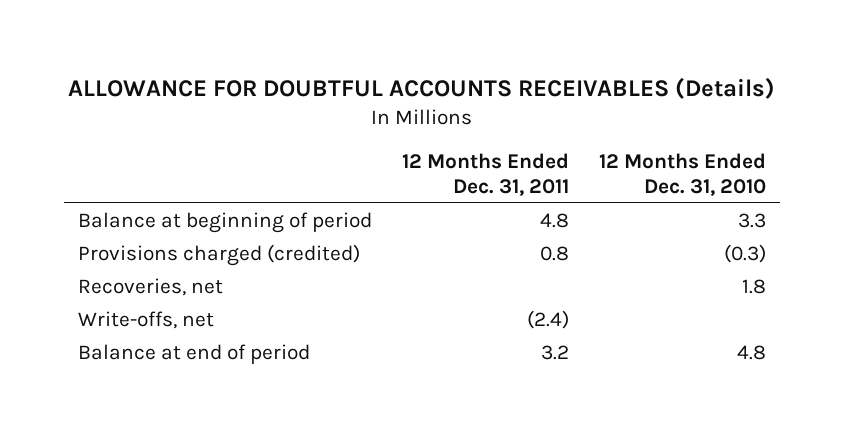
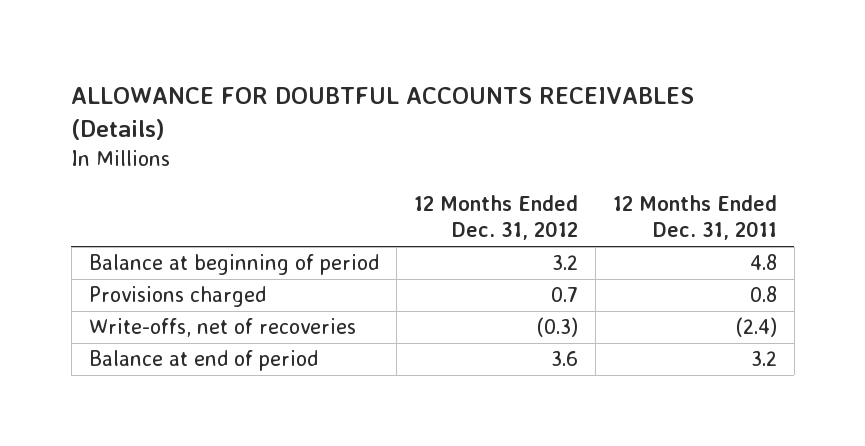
- | 12 Months Ended Dec. 31, 2011 | 12 Months Ended Dec. 31, 2010
+ | 12 Months Ended Dec. 31, 2012 | 12 Months Ended Dec. 31, 2011
- Provisions charged (credited) | 0.8 | (0.3)
- Recoveries, net | | 1.8
- Write-offs, net | (2.4) |
+ Provisions charged | 0.7 | 0.8
+ Write-offs, net of recoveries | (0.3) | (2.4)

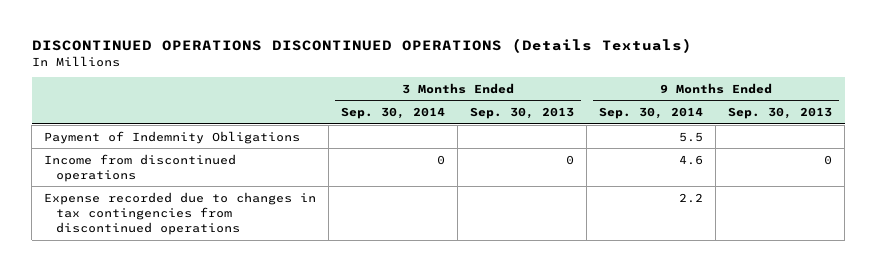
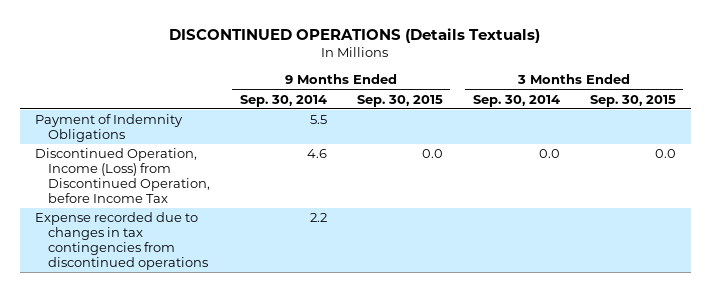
- DISCONTINUED OPERATIONS DISCONTINUED OPERATIONS (Details Textuals)
+ DISCONTINUED OPERATIONS (Details Textuals)
- | 3 Months Ended Sep. 30, 2014 | 3 Months Ended Sep. 30, 2013 | 9 Months Ended Sep. 30, 2014 | 9 Months Ended Sep. 30, 2013
+ | 9 Months Ended Sep. 30, 2014 | 9 Months Ended Sep. 30, 2015 | 3 Months Ended Sep. 30, 2014 | 3 Months Ended Sep. 30, 2015
- Income from discontinued operations | 0 | 0 | 4.6 | 0
+ Discontinued Operation, Income (Loss) from Discontinued Operation, before Income Tax | 4.6 | 0.0 | 0.0 | 0.0

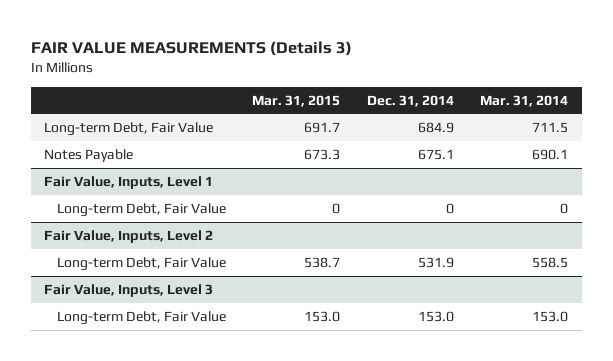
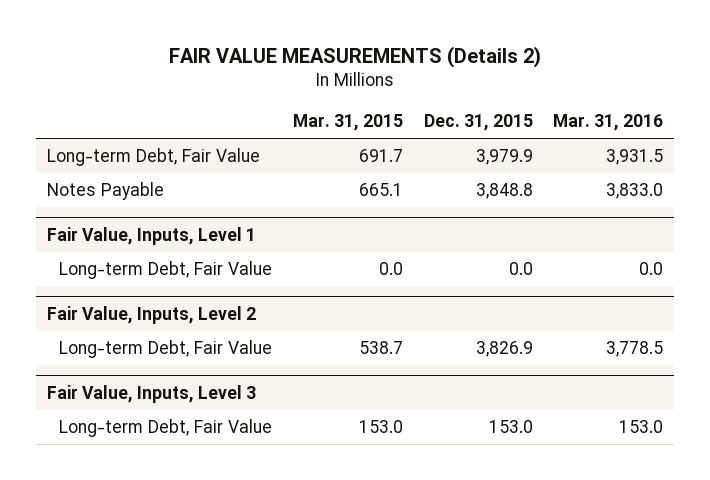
- FAIR VALUE MEASUREMENTS (Details 3)
+ FAIR VALUE MEASUREMENTS (Details 2)
- | Mar. 31, 2015 | Dec. 31, 2014 | Mar. 31, 2014
+ | Mar. 31, 2015 | Dec. 31, 2015 | Mar. 31, 2016
- Notes Payable | 673.3 | 675.1 | 690.1
+ Notes Payable | 665.1 | 3,848.8 | 3,833.0
@ Fair Value, Inputs, Level 1
- Long-term Debt, Fair Value | 0 | 0 | 0
+ Long-term Debt, Fair Value | 0.0 | 0.0 | 0.0

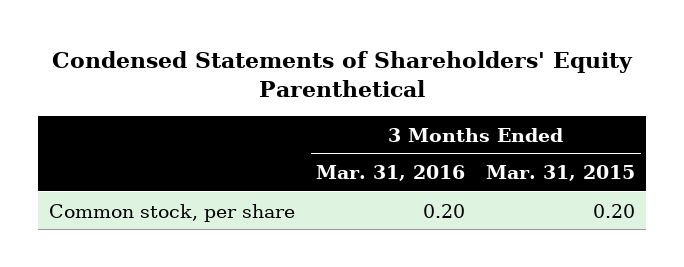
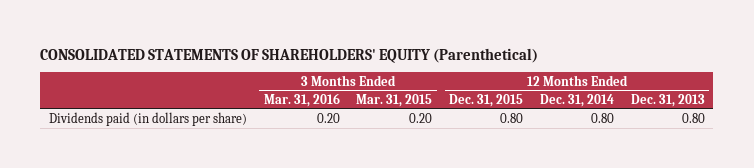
- Condensed Statements of Shareholders' Equity Parenthetical
+ CONSOLIDATED STATEMENTS OF SHAREHOLDERS' EQUITY (Parenthetical)
- | 3 Months Ended Mar. 31, 2016 | 3 Months Ended Mar. 31, 2015
+ | 3 Months Ended Mar. 31, 2016 | 3 Months Ended Mar. 31, 2015 | 12 Months Ended Dec. 31, 2015 | 12 Months Ended Dec. 31, 2014 | 12 Months Ended Dec. 31, 2013
- Common stock, per share | 0.20 | 0.20
+ Dividends paid (in dollars per share) | 0.20 | 0.20 | 0.80 | 0.80 | 0.80

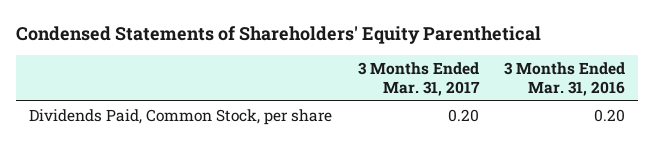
- CONSOLIDATED STATEMENTS OF SHAREHOLDERS' EQUITY (Parenthetical)
+ Condensed Statements of Shareholders' Equity Parenthetical
- | 3 Months Ended Mar. 31, 2016 | 3 Months Ended Mar. 31, 2015 | 12 Months Ended Dec. 31, 2015 | 12 Months Ended Dec. 31, 2014 | 12 Months Ended Dec. 31, 2013
+ | 3 Months Ended Mar. 31, 2017 | 3 Months Ended Mar. 31, 2016
- Dividends paid (in dollars per share) | 0.20 | 0.20 | 0.80 | 0.80 | 0.80
+ Dividends Paid, Common Stock, per share | 0.20 | 0.20

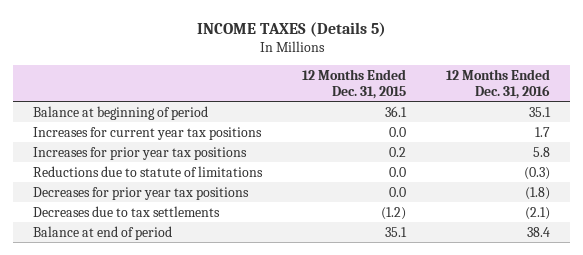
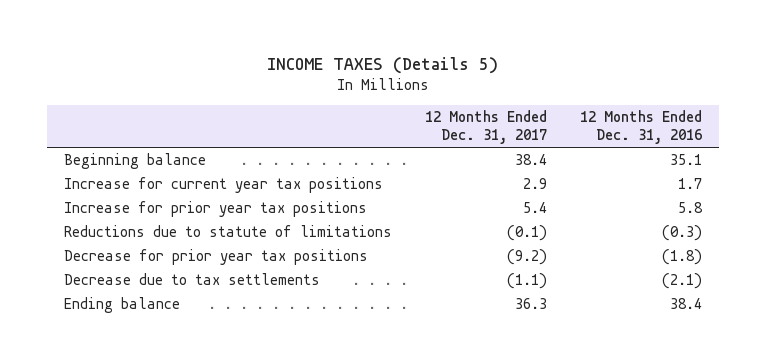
- | 12 Months Ended Dec. 31, 2015 | 12 Months Ended Dec. 31, 2016
+ | 12 Months Ended Dec. 31, 2017 | 12 Months Ended Dec. 31, 2016
- Balance at beginning of period | 36.1 | 35.1
- Increases for current year tax positions | 0.0 | 1.7
- Increases for prior year tax positions | 0.2 | 5.8
+ Beginning balance | 38.4 | 35.1
+ Increase for current year tax positions | 2.9 | 1.7
+ Increase for prior year tax positions | 5.4 | 5.8
- Decreases for prior year tax positions | 0.0 | (1.8)
- Decreases due to tax settlements | (1.2) | (2.1)
- Balance at end of period | 35.1 | 38.4
+ Decrease for prior year tax positions | (9.2) | (1.8)
+ Decrease due to tax settlements | (1.1) | (2.1)
+ Ending balance | 36.3 | 38.4

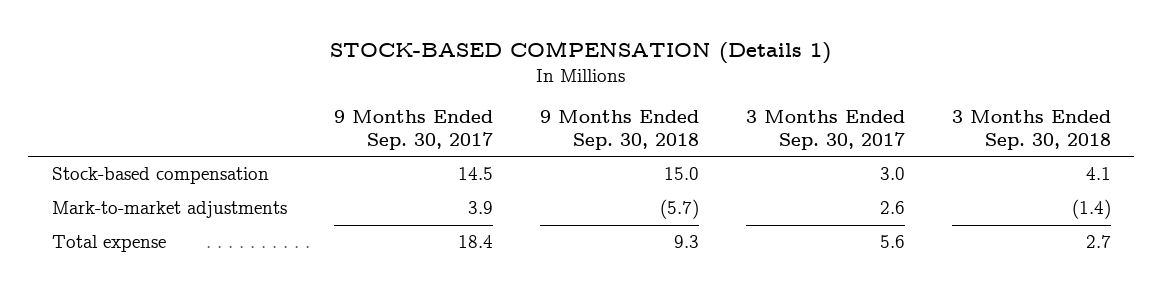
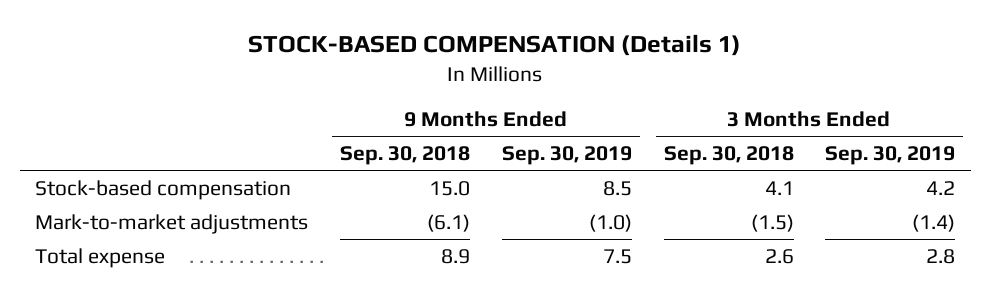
- | 9 Months Ended Sep. 30, 2017 | 9 Months Ended Sep. 30, 2018 | 3 Months Ended Sep. 30, 2017 | 3 Months Ended Sep. 30, 2018
+ | 9 Months Ended Sep. 30, 2018 | 9 Months Ended Sep. 30, 2019 | 3 Months Ended Sep. 30, 2018 | 3 Months Ended Sep. 30, 2019
- Mark-to-market adjustments | 3.9 | (5.7) | 2.6 | (1.4)
- Total expense | 18.4 | 9.3 | 5.6 | 2.7
+ Mark-to-market adjustments | (6.1) | (1.0) | (1.5) | (1.4)
+ Total expense | 8.9 | 7.5 | 2.6 | 2.8

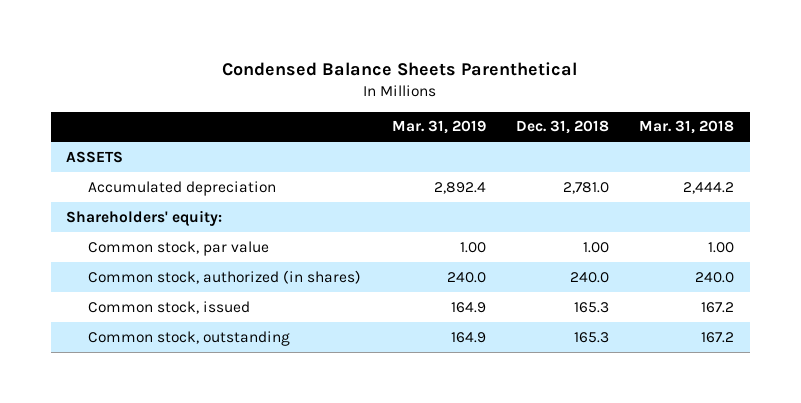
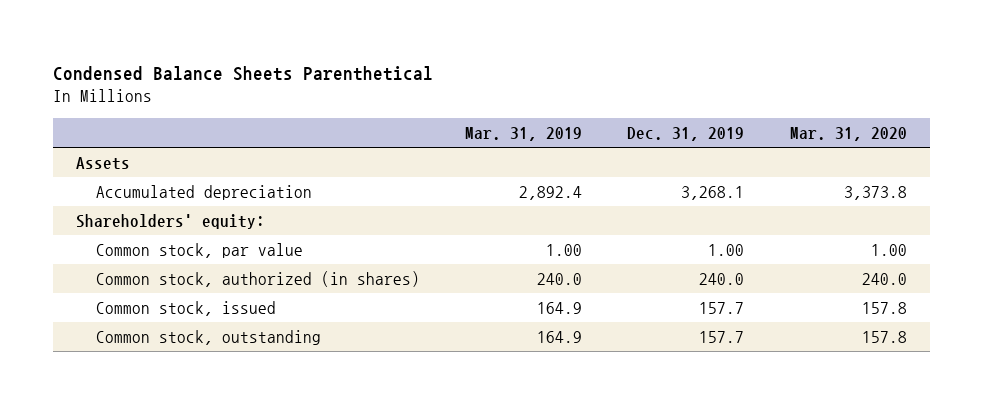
- | Mar. 31, 2019 | Dec. 31, 2018 | Mar. 31, 2018
+ | Mar. 31, 2019 | Dec. 31, 2019 | Mar. 31, 2020
- ASSETS
+ Assets

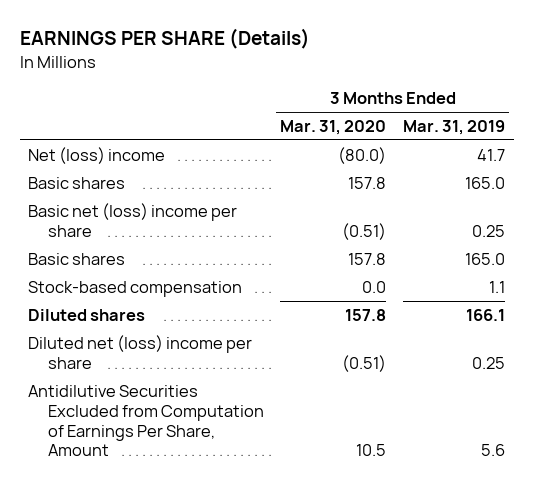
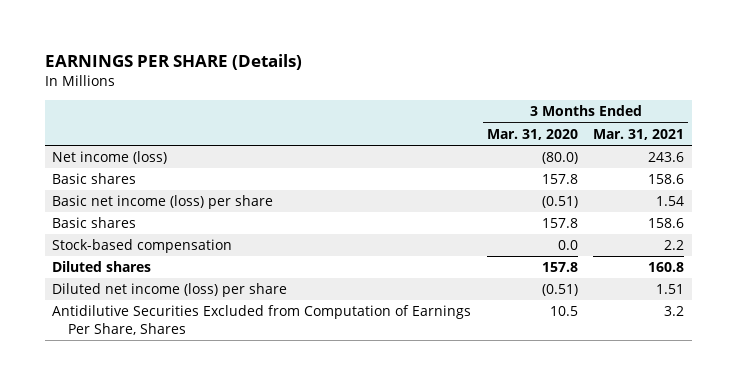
- | 3 Months Ended Mar. 31, 2020 | 3 Months Ended Mar. 31, 2019
+ | 3 Months Ended Mar. 31, 2020 | 3 Months Ended Mar. 31, 2021
- Net (loss) income | (80.0) | 41.7
+ Net income (loss) | (80.0) | 243.6
- Basic net (loss) income per share | (0.51) | 0.25
+ Basic net income (loss) per share | (0.51) | 1.54
- Diluted net (loss) income per share | (0.51) | 0.25
- Antidilutive Securities Excluded from Computation of Earnings Per Share, Amount | 10.5 | 5.6
+ Diluted net income (loss) per share | (0.51) | 1.51
+ Antidilutive Securities Excluded from Computation of Earnings Per Share, Shares | 10.5 | 3.2

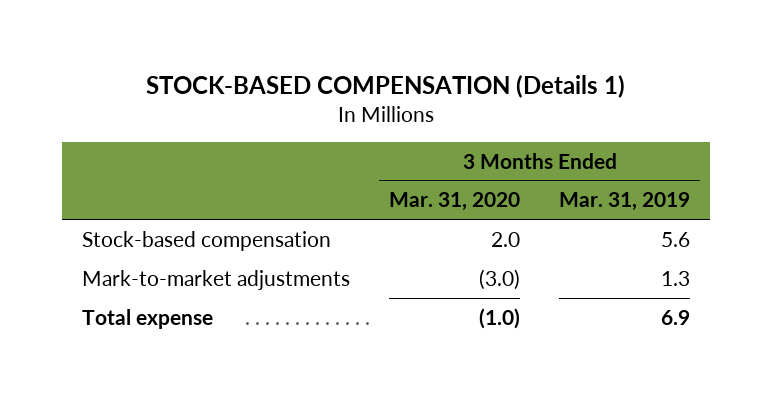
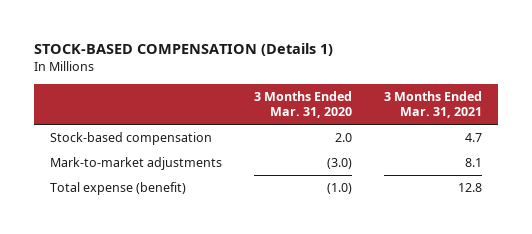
- | 3 Months Ended Mar. 31, 2020 | 3 Months Ended Mar. 31, 2019
+ | 3 Months Ended Mar. 31, 2020 | 3 Months Ended Mar. 31, 2021
- Total expense | (1.0) | 6.9
+ Total expense (benefit) | (1.0) | 12.8

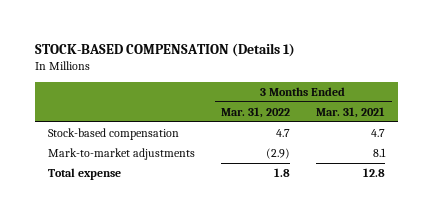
- | 3 Months Ended Mar. 31, 2020 | 3 Months Ended Mar. 31, 2021
+ | 3 Months Ended Mar. 31, 2022 | 3 Months Ended Mar. 31, 2021
- Total expense (benefit) | (1.0) | 12.8
+ Total expense | 1.8 | 12.8

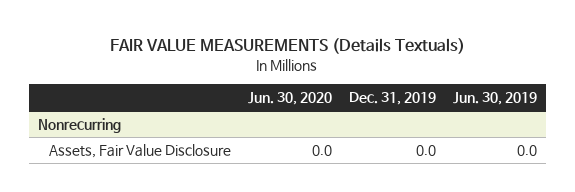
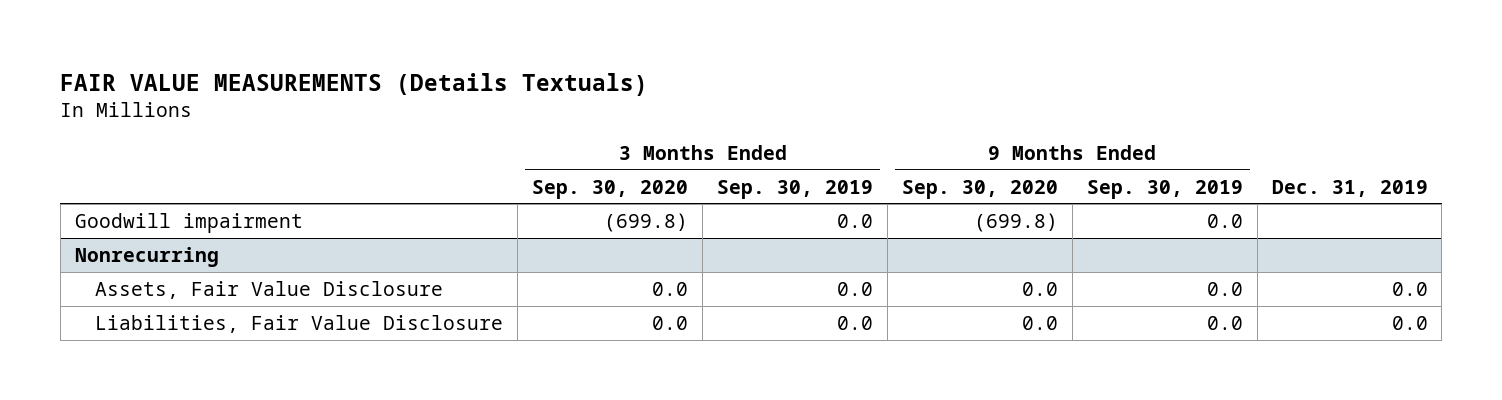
- | Jun. 30, 2020 | Dec. 31, 2019 | Jun. 30, 2019
+ | 3 Months Ended Sep. 30, 2020 | 3 Months Ended Sep. 30, 2019 | 9 Months Ended Sep. 30, 2020 | 9 Months Ended Sep. 30, 2019 | Dec. 31, 2019
+ Goodwill impairment | (699.8) | 0.0 | (699.8) | 0.0 |
@ Nonrecurring
+ Liabilities, Fair Value Disclosure | 0.0 | 0.0 | 0.0 | 0.0 | 0.0

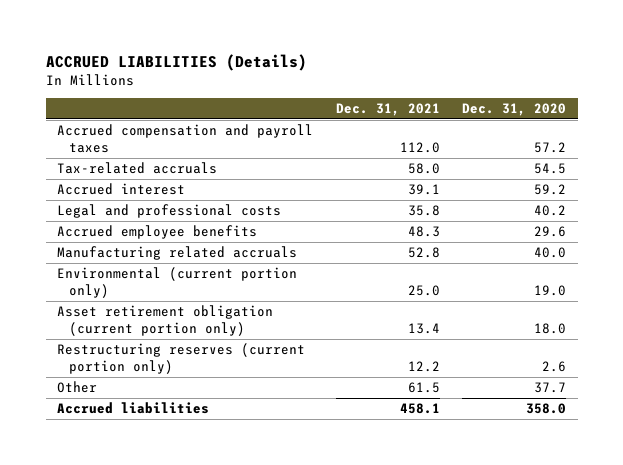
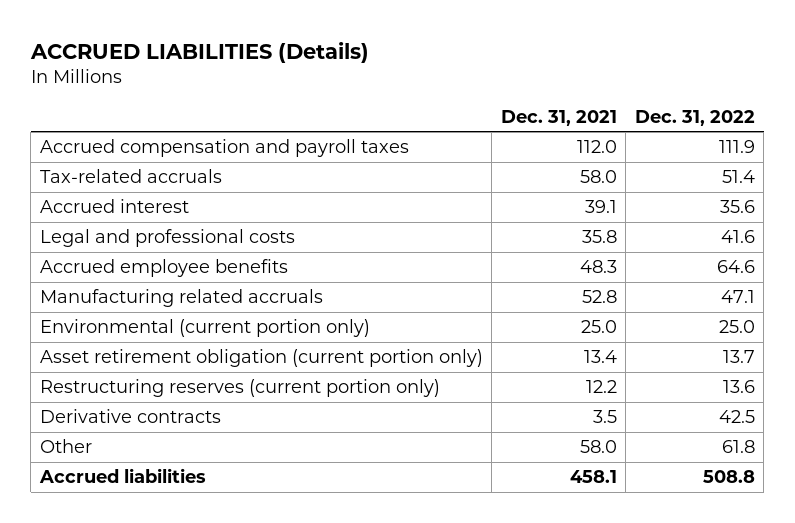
- | Dec. 31, 2021 | Dec. 31, 2020
+ | Dec. 31, 2021 | Dec. 31, 2022
- Other | 61.5 | 37.7
+ Derivative contracts | 3.5 | 42.5
+ Other | 58.0 | 61.8

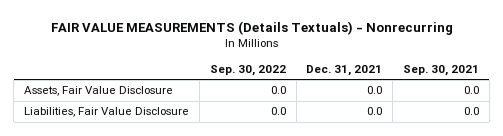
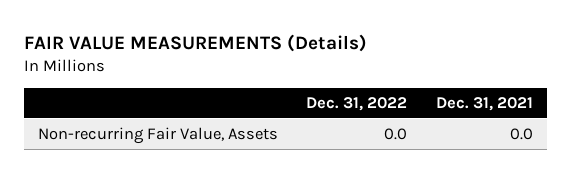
- FAIR VALUE MEASUREMENTS (Details Textuals) - Nonrecurring
+ FAIR VALUE MEASUREMENTS (Details)
- | Sep. 30, 2022 | Dec. 31, 2021 | Sep. 30, 2021
+ | Dec. 31, 2022 | Dec. 31, 2021
- Assets, Fair Value Disclosure | 0.0 | 0.0 | 0.0
- Liabilities, Fair Value Disclosure | 0.0 | 0.0 | 0.0
+ Non-recurring Fair Value, Assets | 0.0 | 0.0

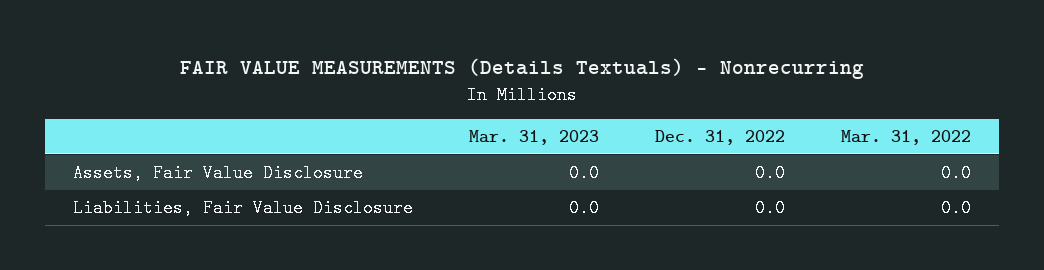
- FAIR VALUE MEASUREMENTS (Details)
+ FAIR VALUE MEASUREMENTS (Details Textuals) - Nonrecurring
- | Dec. 31, 2022 | Dec. 31, 2021
+ | Mar. 31, 2023 | Dec. 31, 2022 | Mar. 31, 2022
- Non-recurring Fair Value, Assets | 0.0 | 0.0
+ Assets, Fair Value Disclosure | 0.0 | 0.0 | 0.0
+ Liabilities, Fair Value Disclosure | 0.0 | 0.0 | 0.0

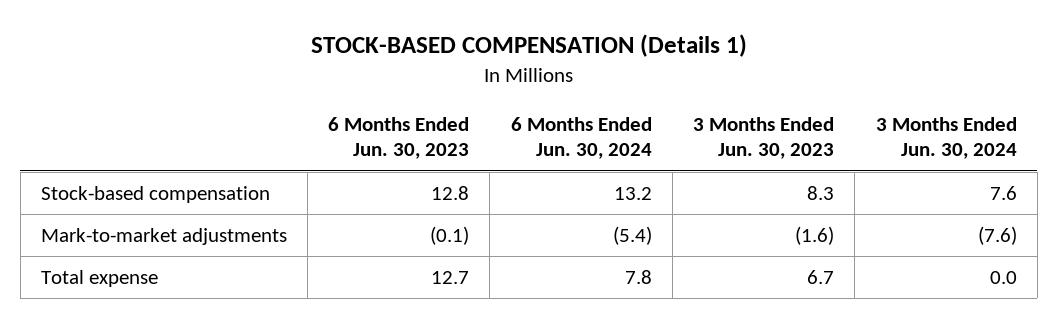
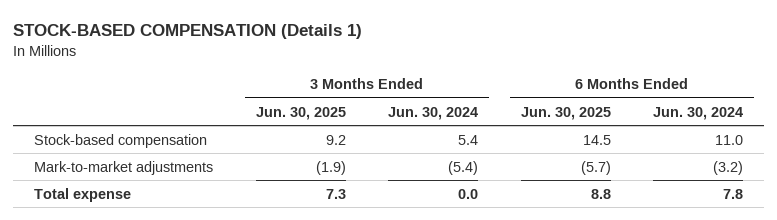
- | 6 Months Ended Jun. 30, 2023 | 6 Months Ended Jun. 30, 2024 | 3 Months Ended Jun. 30, 2023 | 3 Months Ended Jun. 30, 2024
+ | 3 Months Ended Jun. 30, 2025 | 3 Months Ended Jun. 30, 2024 | 6 Months Ended Jun. 30, 2025 | 6 Months Ended Jun. 30, 2024
- Stock-based compensation | 12.8 | 13.2 | 8.3 | 7.6
- Mark-to-market adjustments | (0.1) | (5.4) | (1.6) | (7.6)
+ Stock-based compensation | 9.2 | 5.4 | 14.5 | 11.0
+ Mark-to-market adjustments | (1.9) | (5.4) | (5.7) | (3.2)

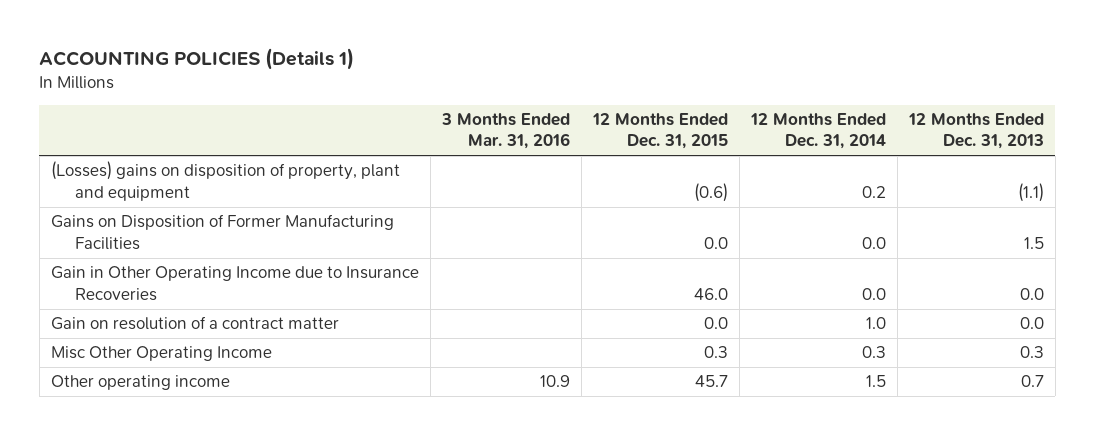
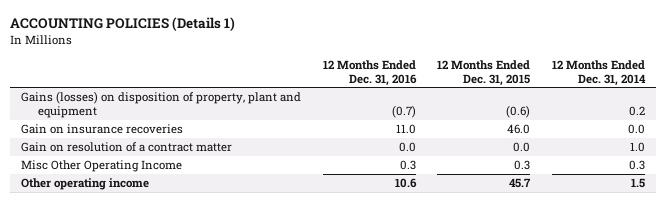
- | 3 Months Ended Mar. 31, 2016 | 12 Months Ended Dec. 31, 2015 | 12 Months Ended Dec. 31, 2014 | 12 Months Ended Dec. 31, 2013
+ | 12 Months Ended Dec. 31, 2016 | 12 Months Ended Dec. 31, 2015 | 12 Months Ended Dec. 31, 2014
- (Losses) gains on disposition of property, plant and equipment | | (0.6) | 0.2 | (1.1)
- Gains on Disposition of Former Manufacturing Facilities | | 0.0 | 0.0 | 1.5
- Gain in Other Operating Income due to Insurance Recoveries | | 46.0 | 0.0 | 0.0
+ Gains (losses) on disposition of property, plant and equipment | (0.7) | (0.6) | 0.2
+ Gain on insurance recoveries | 11.0 | 46.0 | 0.0

